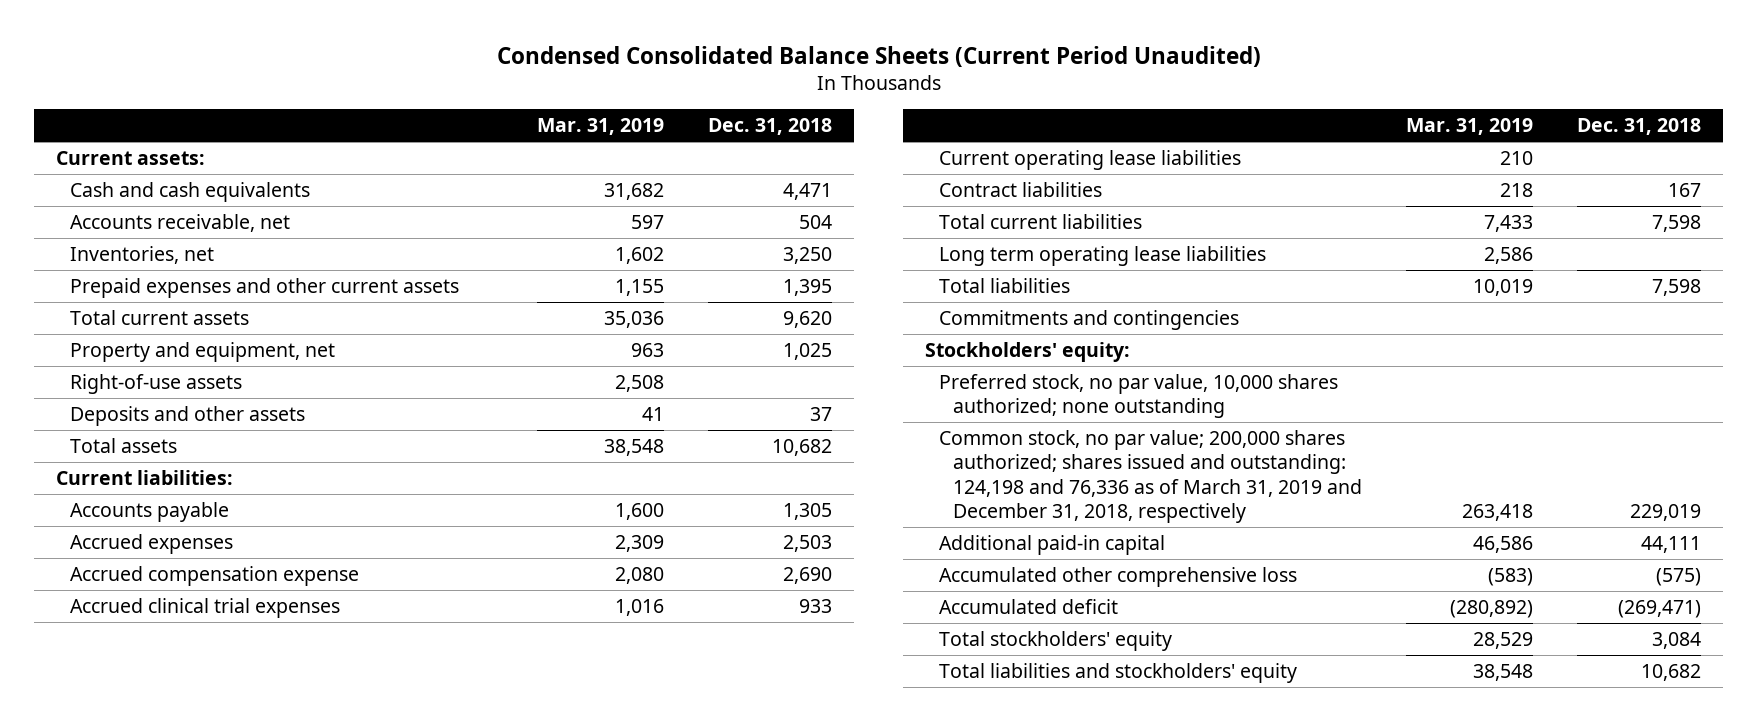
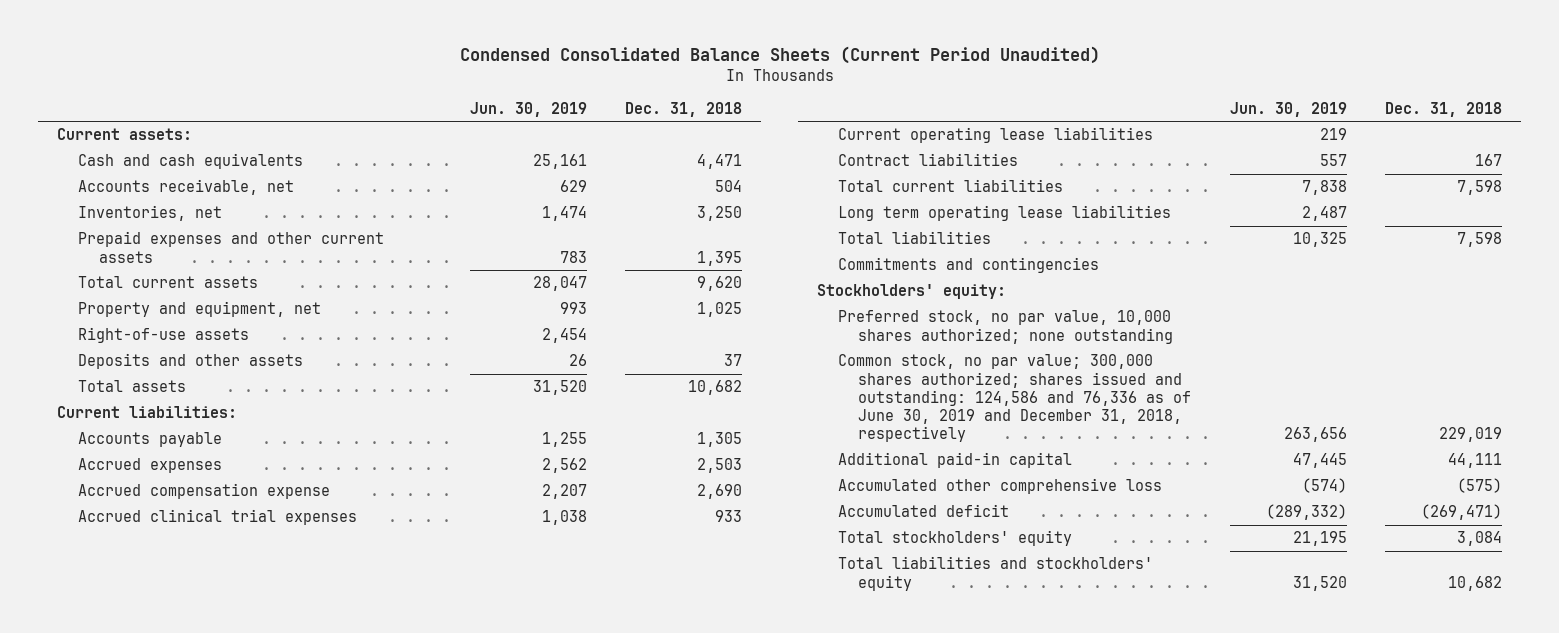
- | Mar. 31, 2019 | Dec. 31, 2018
+ | Jun. 30, 2019 | Dec. 31, 2018
- Common stock, no par value; 200,000 shares authorized; shares issued and outstanding: 124,198 and 76,336 as of March 31, 2019 and December 31, 2018, respectively | 263,418 | 229,019
+ Common stock, no par value; 300,000 shares authorized; shares issued and outstanding: 124,586 and 76,336 as of June 30, 2019 and December 31, 2018, respectively | 263,656 | 229,019

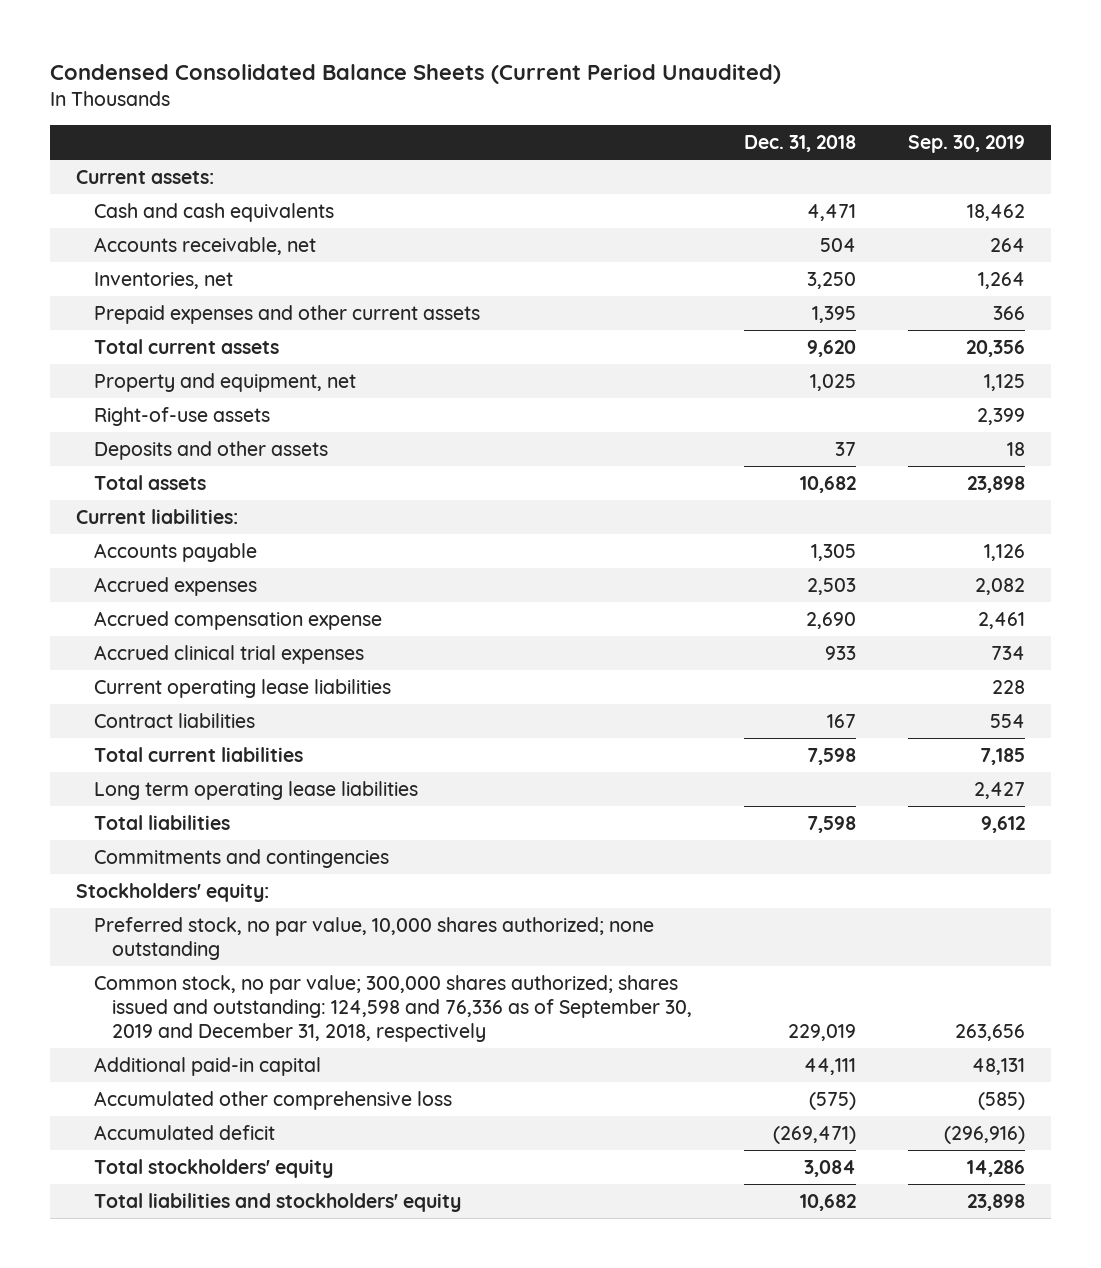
- | Jun. 30, 2019 | Dec. 31, 2018
+ | Dec. 31, 2018 | Sep. 30, 2019
- Common stock, no par value; 300,000 shares authorized; shares issued and outstanding: 124,586 and 76,336 as of June 30, 2019 and December 31, 2018, respectively | 263,656 | 229,019
+ Common stock, no par value; 300,000 shares authorized; shares issued and outstanding: 124,598 and 76,336 as of September 30, 2019 and December 31, 2018, respectively | 229,019 | 263,656

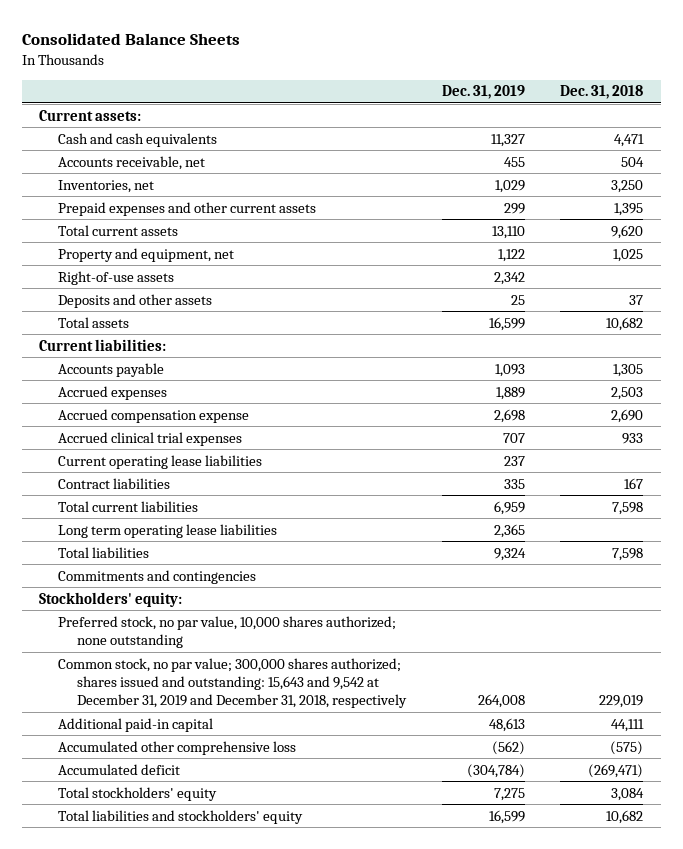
- Condensed Consolidated Balance Sheets (Current Period Unaudited)
+ Consolidated Balance Sheets
- | Dec. 31, 2018 | Sep. 30, 2019
+ | Dec. 31, 2019 | Dec. 31, 2018
- Common stock, no par value; 300,000 shares authorized; shares issued and outstanding: 124,598 and 76,336 as of September 30, 2019 and December 31, 2018, respectively | 229,019 | 263,656
+ Common stock, no par value; 300,000 shares authorized; shares issued and outstanding: 15,643 and 9,542 at December 31, 2019 and December 31, 2018, respectively | 264,008 | 229,019

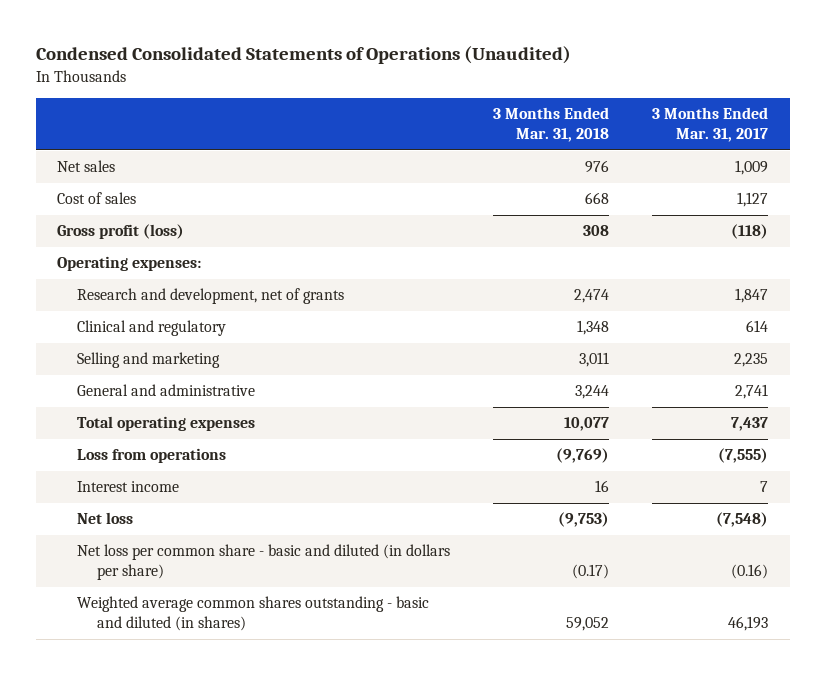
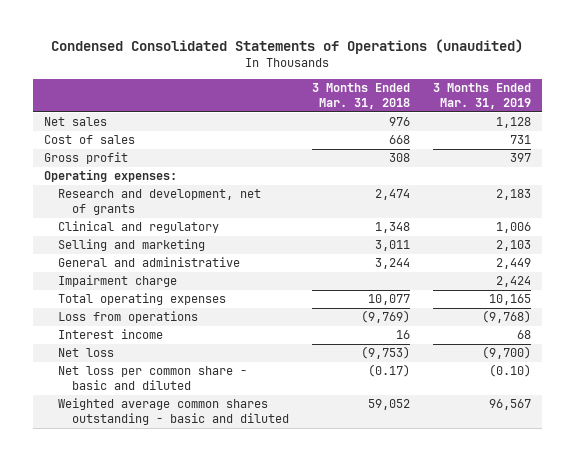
- Condensed Consolidated Statements of Operations (Unaudited)
+ Condensed Consolidated Statements of Operations (unaudited)
- | 3 Months Ended Mar. 31, 2018 | 3 Months Ended Mar. 31, 2017
+ | 3 Months Ended Mar. 31, 2018 | 3 Months Ended Mar. 31, 2019
- Gross profit (loss) | 308 | (118)
+ Gross profit | 308 | 397
+ Impairment charge | | 2,424
- Net loss per common share - basic and diluted (in dollars per share) | (0.17) | (0.16)
- Weighted average common shares outstanding - basic and diluted (in shares) | 59,052 | 46,193
+ Net loss per common share - basic and diluted | (0.17) | (0.10)
+ Weighted average common shares outstanding - basic and diluted | 59,052 | 96,567

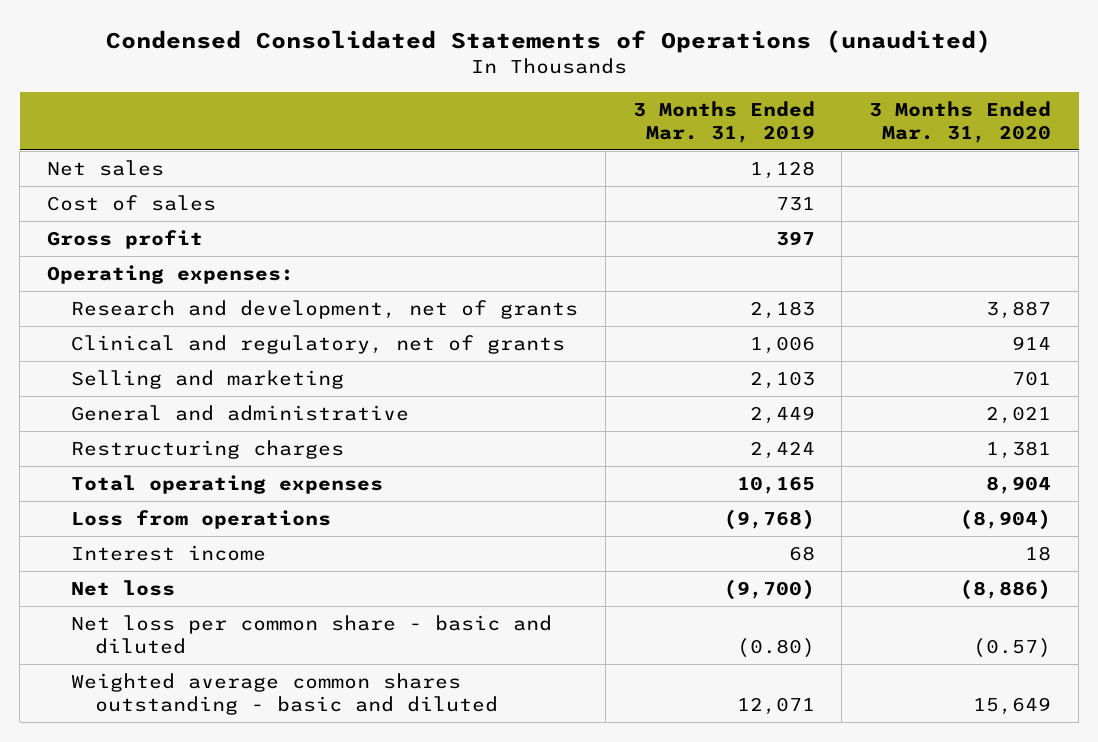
- | 3 Months Ended Mar. 31, 2018 | 3 Months Ended Mar. 31, 2019
+ | 3 Months Ended Mar. 31, 2019 | 3 Months Ended Mar. 31, 2020
- Clinical and regulatory | 1,348 | 1,006
+ Clinical and regulatory, net of grants | 1,006 | 914
- Impairment charge | | 2,424
+ Restructuring charges | 2,424 | 1,381
- Net loss per common share - basic and diluted | (0.17) | (0.10)
- Weighted average common shares outstanding - basic and diluted | 59,052 | 96,567
+ Net loss per common share - basic and diluted | (0.80) | (0.57)
+ Weighted average common shares outstanding - basic and diluted | 12,071 | 15,649

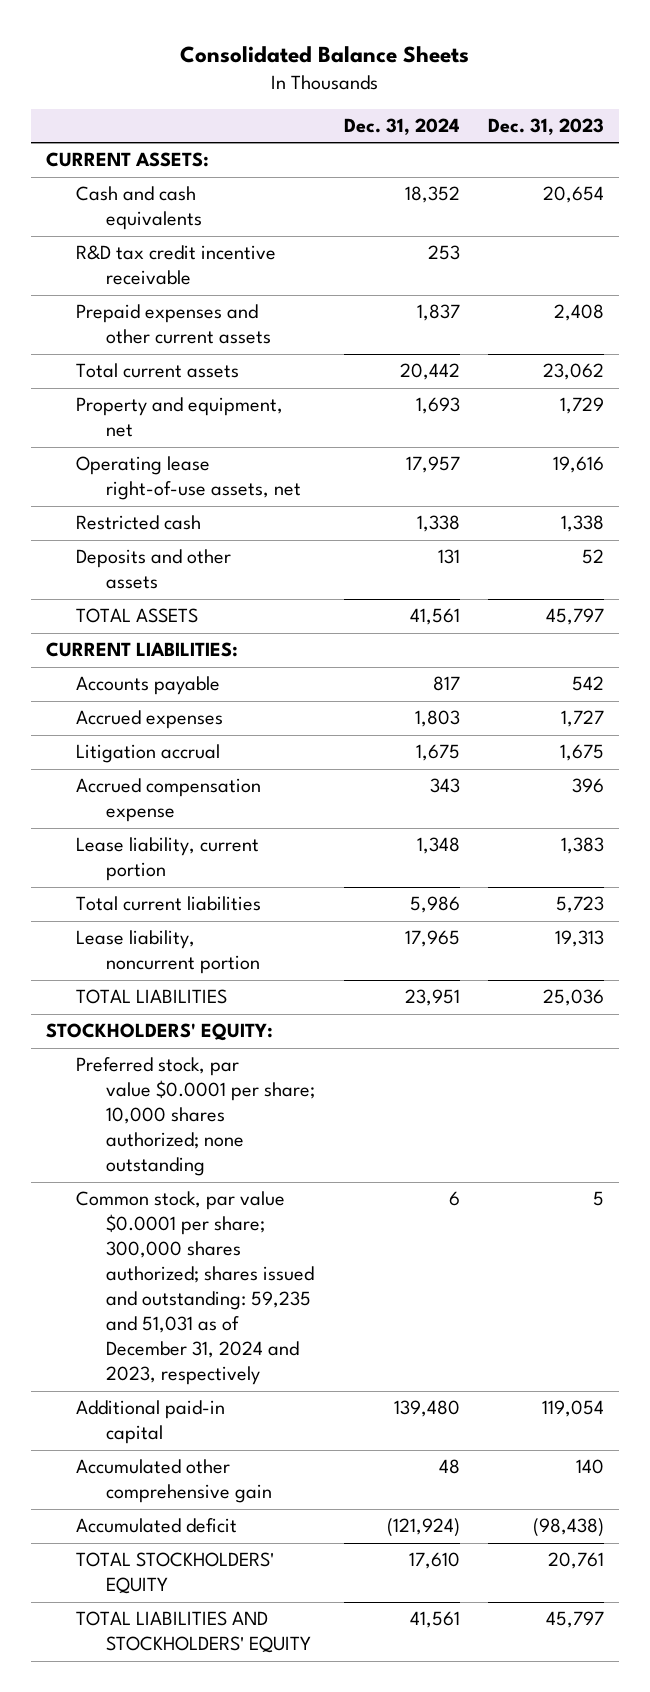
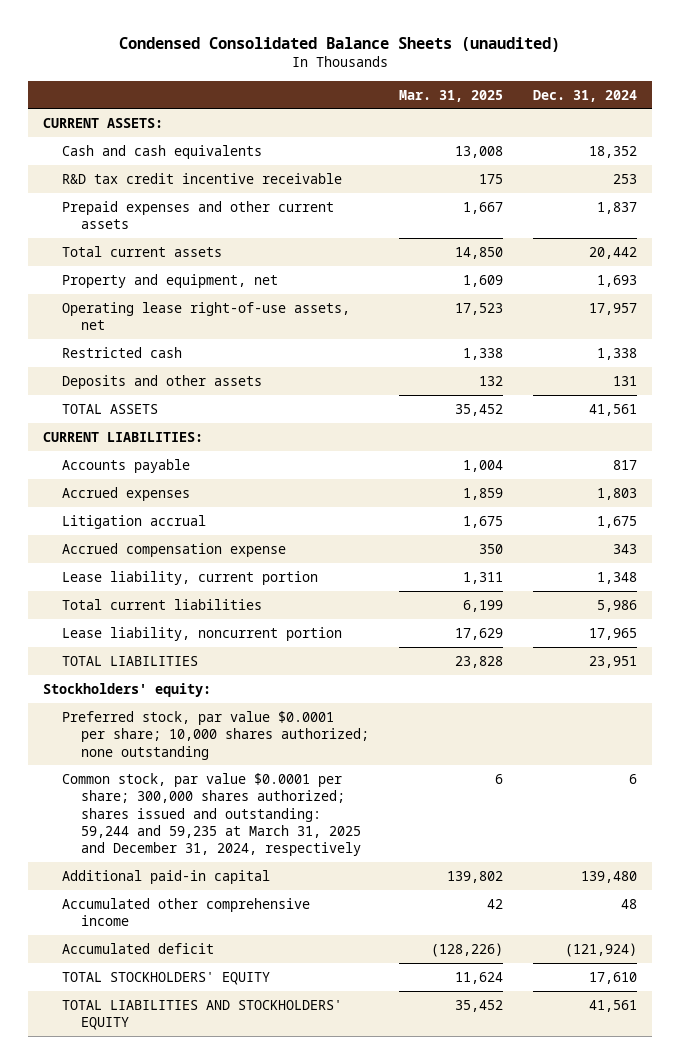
- Consolidated Balance Sheets
+ Condensed Consolidated Balance Sheets (unaudited)
- | Dec. 31, 2024 | Dec. 31, 2023
+ | Mar. 31, 2025 | Dec. 31, 2024
- STOCKHOLDERS' EQUITY:
+ Stockholders' equity:
- Common stock, par value $0.0001 per share; 300,000 shares authorized; shares issued and outstanding: 59,235 and 51,031 as of December 31, 2024 and 2023, respectively | 6 | 5
+ Common stock, par value $0.0001 per share; 300,000 shares authorized; shares issued and outstanding: 59,244 and 59,235 at March 31, 2025 and December 31, 2024, respectively | 6 | 6
- Accumulated other comprehensive gain | 48 | 140
+ Accumulated other comprehensive income | 42 | 48

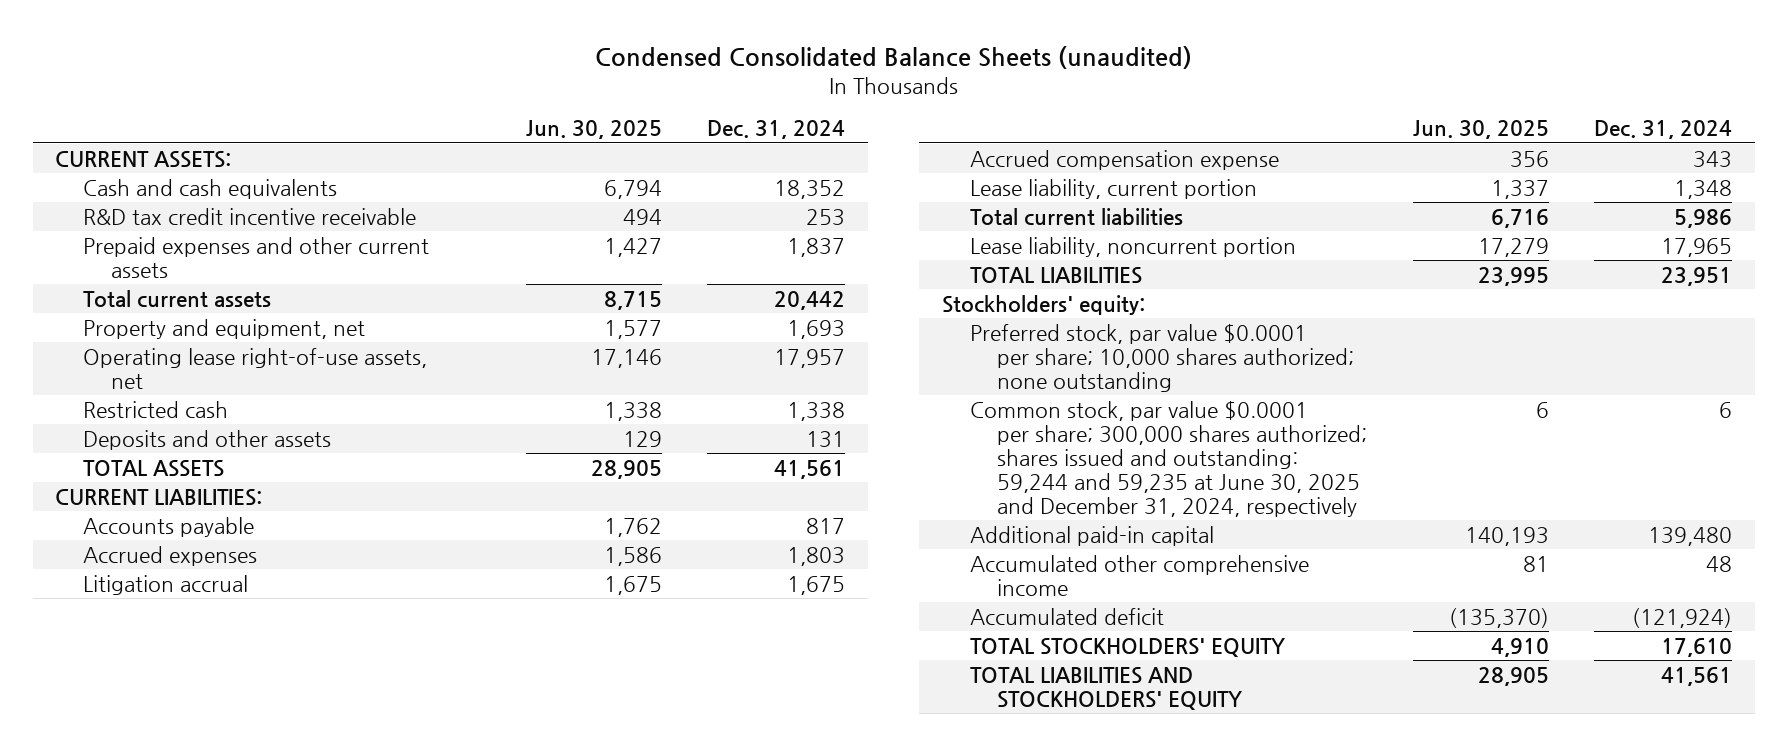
- | Mar. 31, 2025 | Dec. 31, 2024
+ | Jun. 30, 2025 | Dec. 31, 2024
- Common stock, par value $0.0001 per share; 300,000 shares authorized; shares issued and outstanding: 59,244 and 59,235 at March 31, 2025 and December 31, 2024, respectively | 6 | 6
+ Common stock, par value $0.0001 per share; 300,000 shares authorized; shares issued and outstanding: 59,244 and 59,235 at June 30, 2025 and December 31, 2024, respectively | 6 | 6

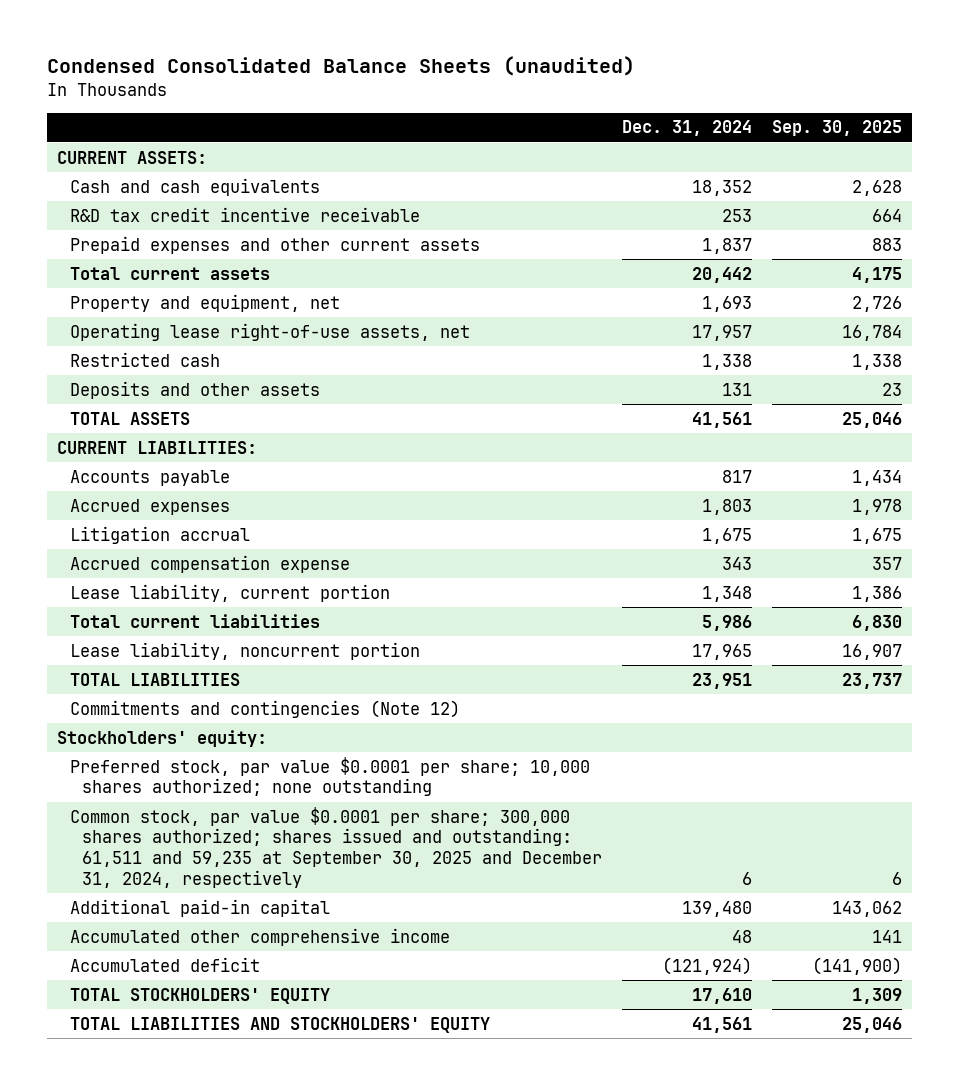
- | Jun. 30, 2025 | Dec. 31, 2024
+ | Dec. 31, 2024 | Sep. 30, 2025
+ Commitments and contingencies (Note 12)
- Common stock, par value $0.0001 per share; 300,000 shares authorized; shares issued and outstanding: 59,244 and 59,235 at June 30, 2025 and December 31, 2024, respectively | 6 | 6
+ Common stock, par value $0.0001 per share; 300,000 shares authorized; shares issued and outstanding: 61,511 and 59,235 at September 30, 2025 and December 31, 2024, respectively | 6 | 6

